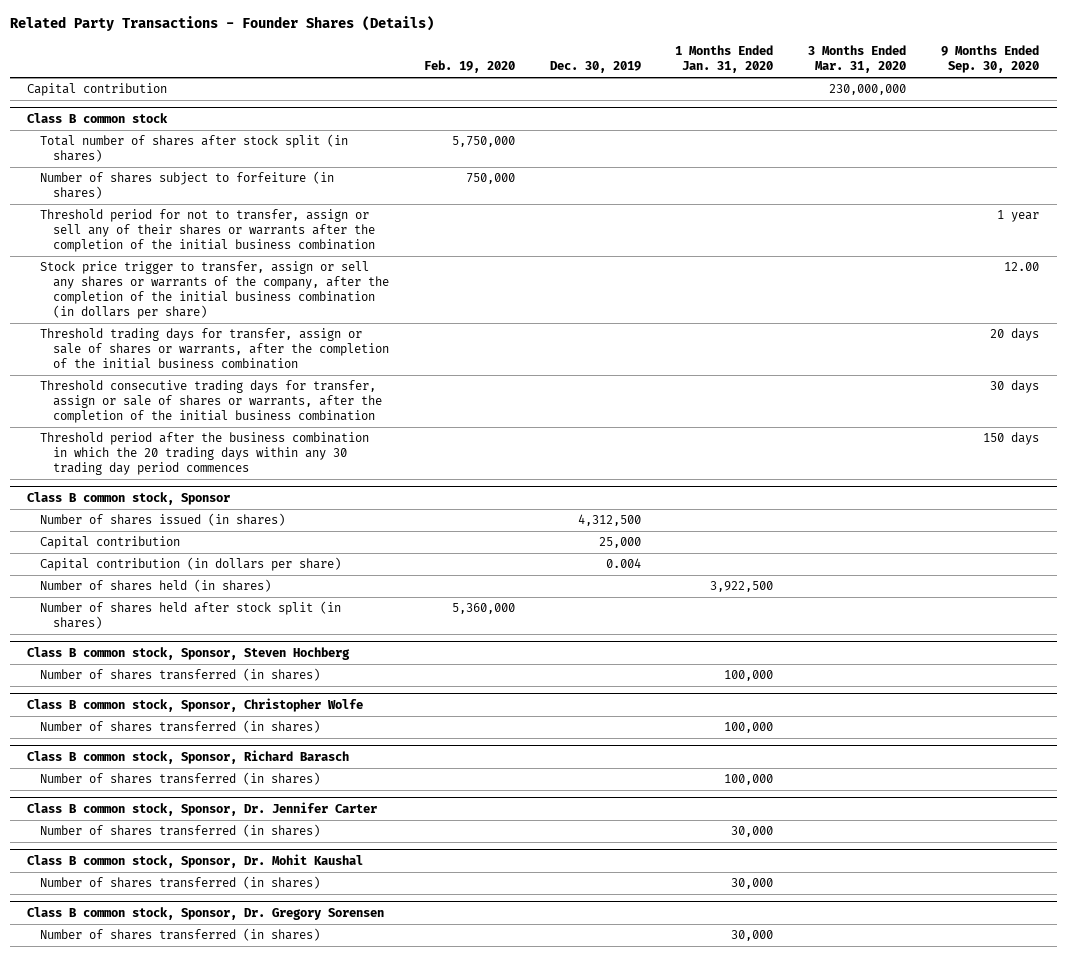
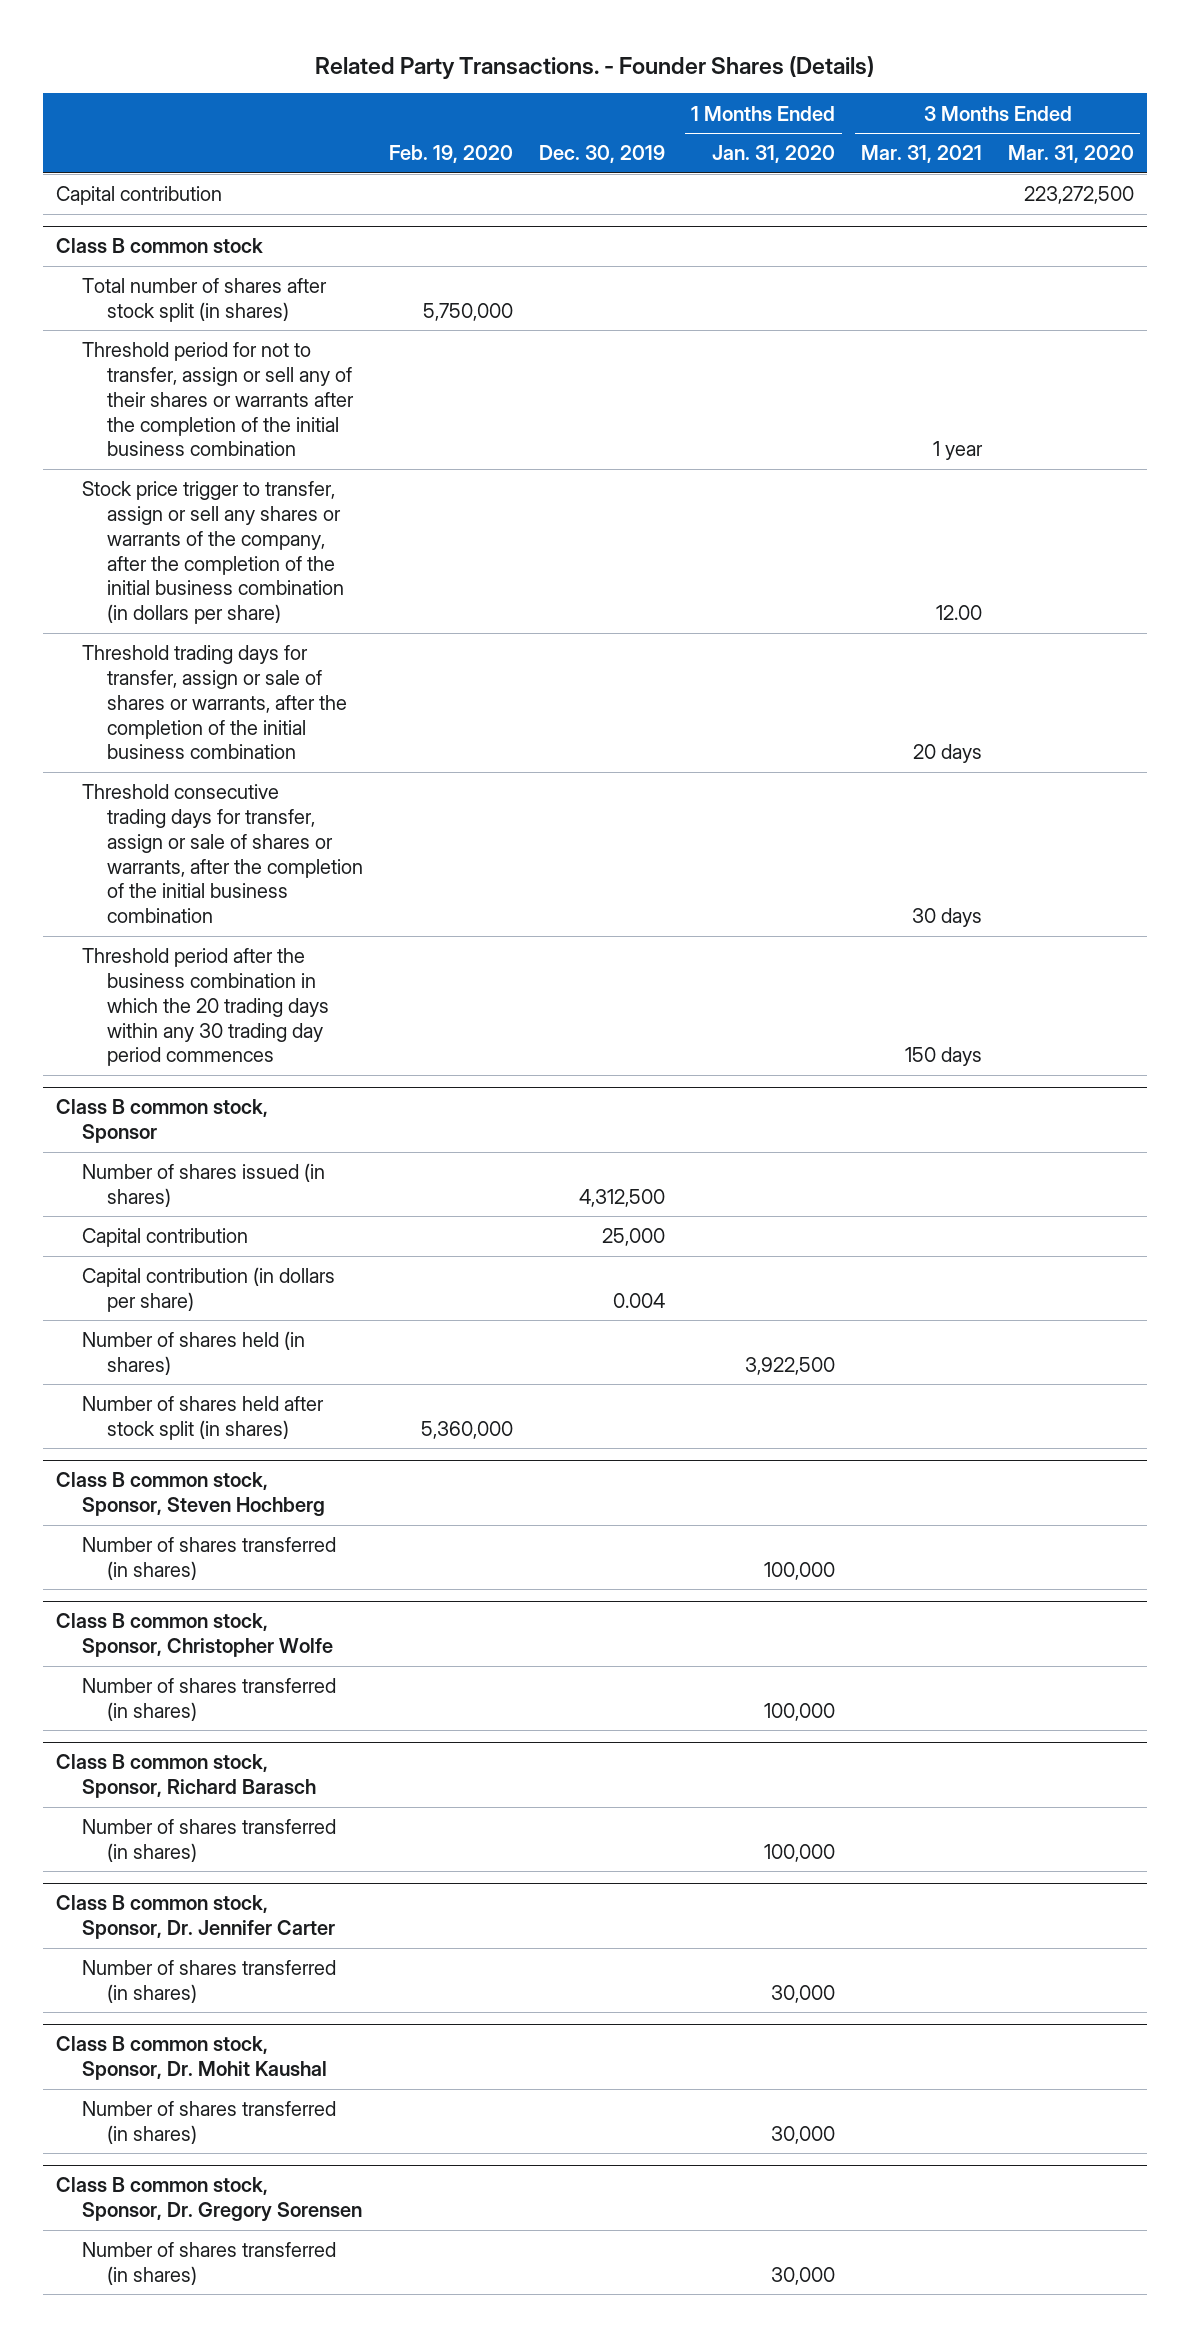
- Related Party Transactions - Founder Shares (Details)
+ Related Party Transactions. - Founder Shares (Details)
- | Feb. 19, 2020 | Dec. 30, 2019 | 1 Months Ended Jan. 31, 2020 | 3 Months Ended Mar. 31, 2020 | 9 Months Ended Sep. 30, 2020
+ | Feb. 19, 2020 | Dec. 30, 2019 | 1 Months Ended Jan. 31, 2020 | 3 Months Ended Mar. 31, 2021 | 3 Months Ended Mar. 31, 2020
- Capital contribution | | | | 230,000,000 |
+ Capital contribution | | | | | 223,272,500
@ Class B common stock
- Number of shares subject to forfeiture (in shares) | 750,000 | | | |

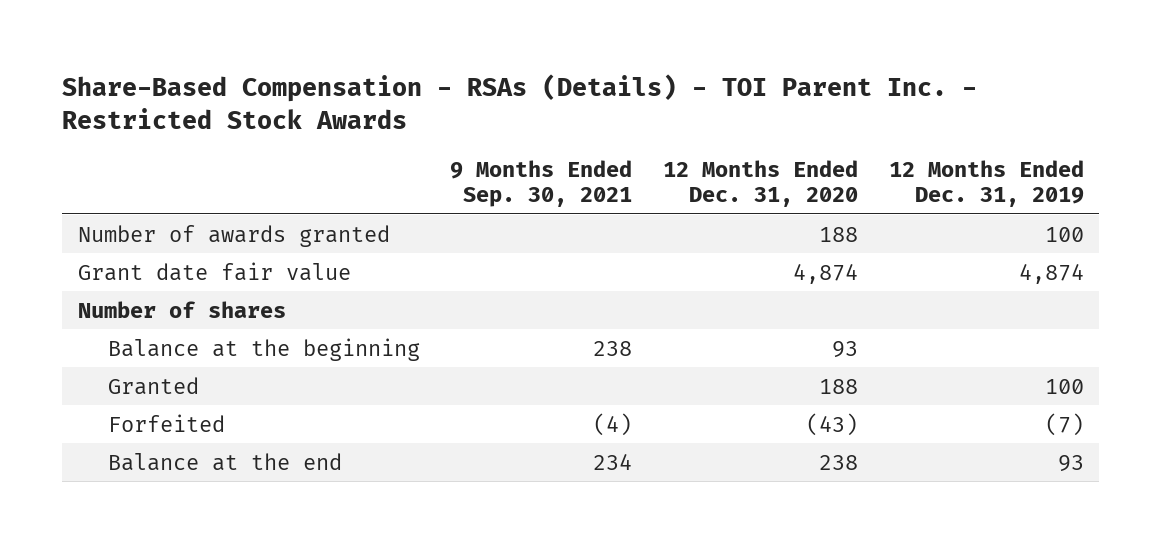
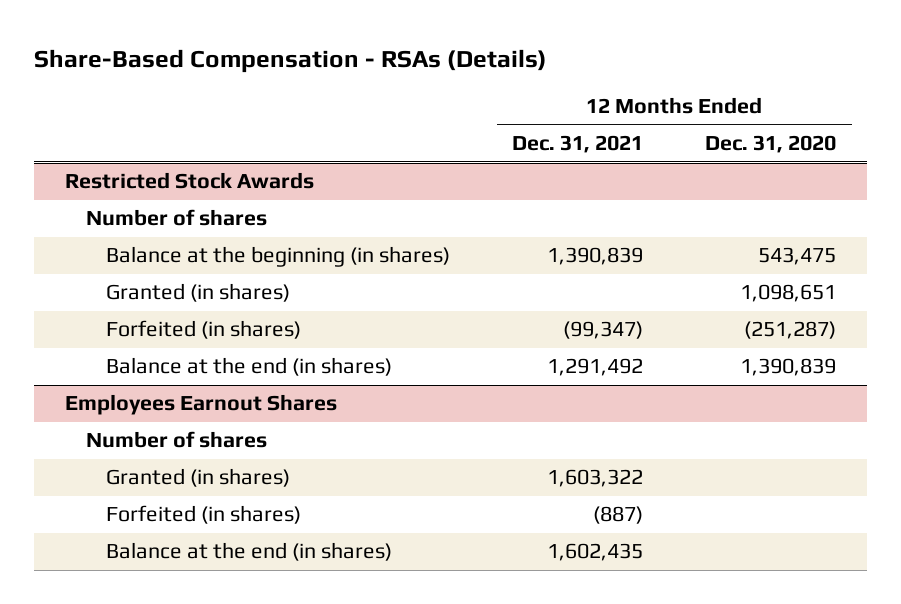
- Share-Based Compensation - RSAs (Details) - TOI Parent Inc. - Restricted Stock Awards
+ Share-Based Compensation - RSAs (Details)
- | 9 Months Ended Sep. 30, 2021 | 12 Months Ended Dec. 31, 2020 | 12 Months Ended Dec. 31, 2019
+ | 12 Months Ended Dec. 31, 2021 | 12 Months Ended Dec. 31, 2020
- Number of awards granted | | 188 | 100
- Grant date fair value | | 4,874 | 4,874
- Number of shares
- Balance at the beginning | 238 | 93 |
- Granted | | 188 | 100
- Forfeited | (4) | (43) | (7)
- Balance at the end | 234 | 238 | 93
+ Restricted Stock Awards
+ Number of shares
+ Balance at the beginning (in shares) | 1,390,839 | 543,475
+ Granted (in shares) | | 1,098,651
+ Forfeited (in shares) | (99,347) | (251,287)
+ Balance at the end (in shares) | 1,291,492 | 1,390,839
+ Employees Earnout Shares
+ Number of shares
+ Granted (in shares) | 1,603,322 |
+ Forfeited (in shares) | (887) |
+ Balance at the end (in shares) | 1,602,435 |

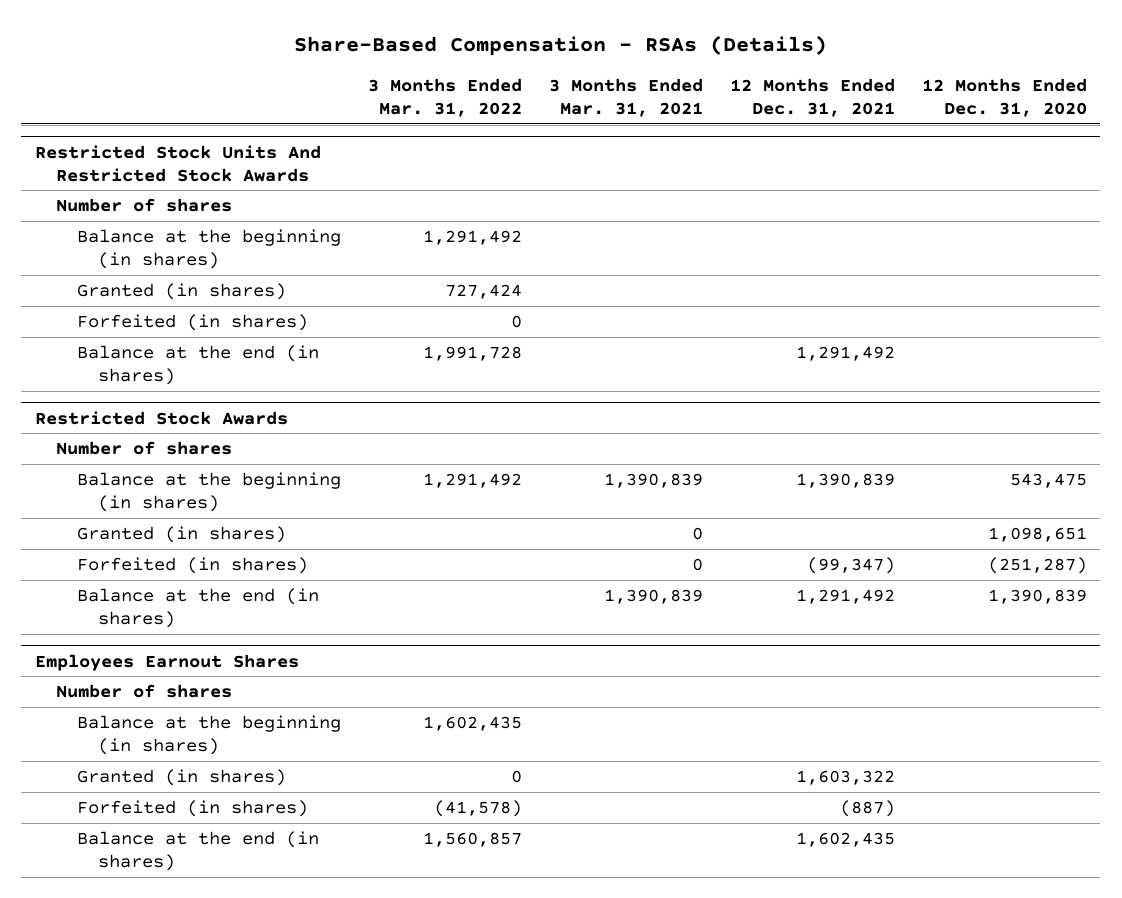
- | 12 Months Ended Dec. 31, 2021 | 12 Months Ended Dec. 31, 2020
+ | 3 Months Ended Mar. 31, 2022 | 3 Months Ended Mar. 31, 2021 | 12 Months Ended Dec. 31, 2021 | 12 Months Ended Dec. 31, 2020
+ Restricted Stock Units And Restricted Stock Awards
+ Number of shares
+ Balance at the beginning (in shares) | 1,291,492 | | |
+ Granted (in shares) | 727,424 | | |
+ Forfeited (in shares) | 0 | | |
+ Balance at the end (in shares) | 1,991,728 | | 1,291,492 |
@ Employees Earnout Shares
+ Balance at the beginning (in shares) | 1,602,435 | | |

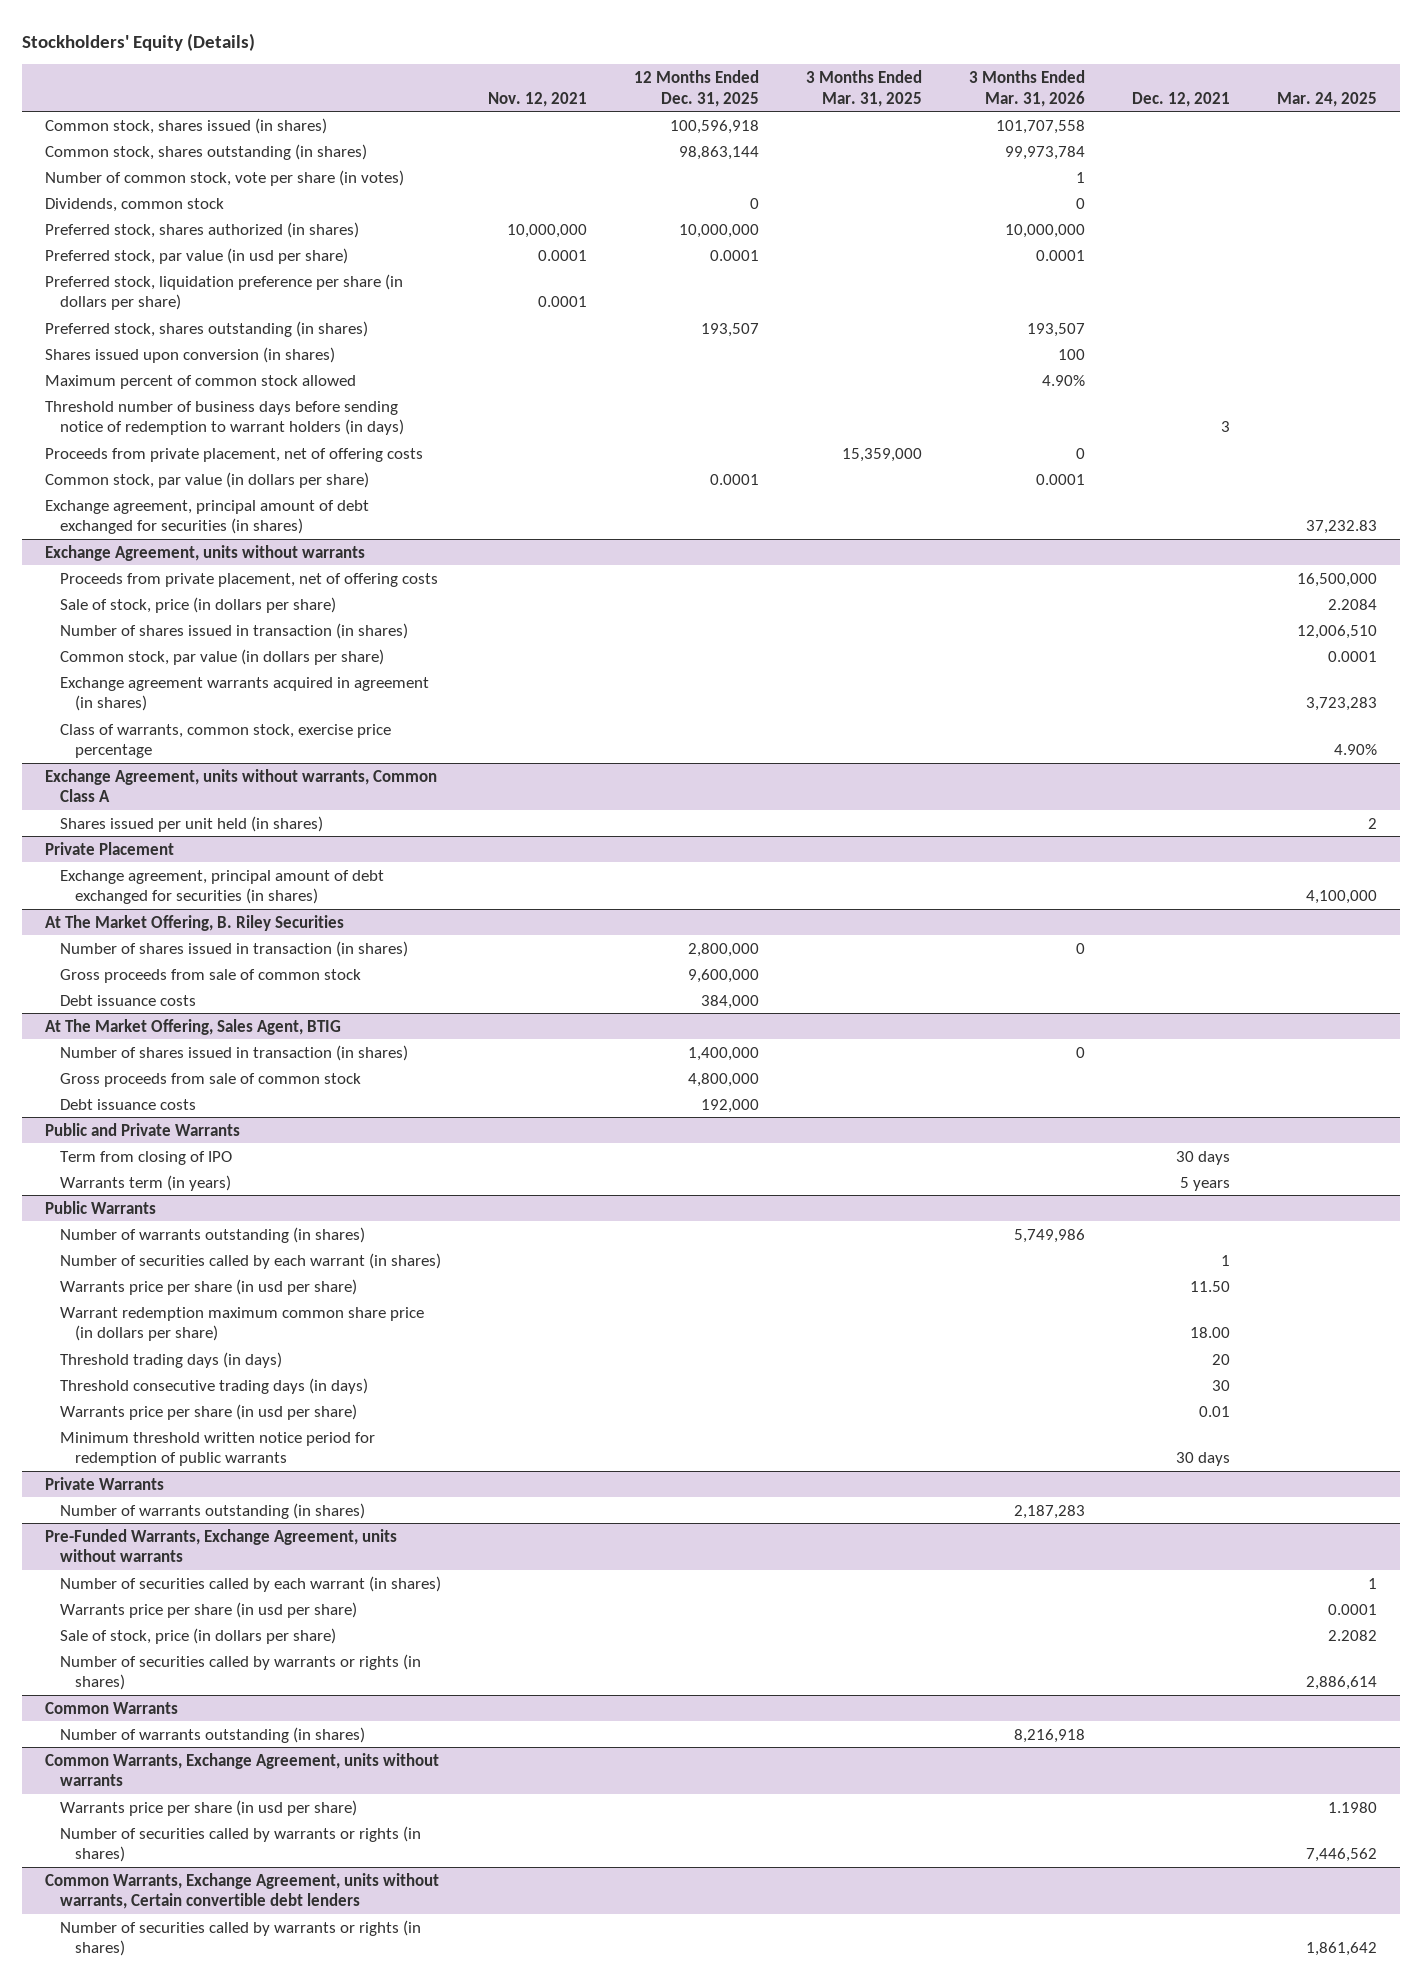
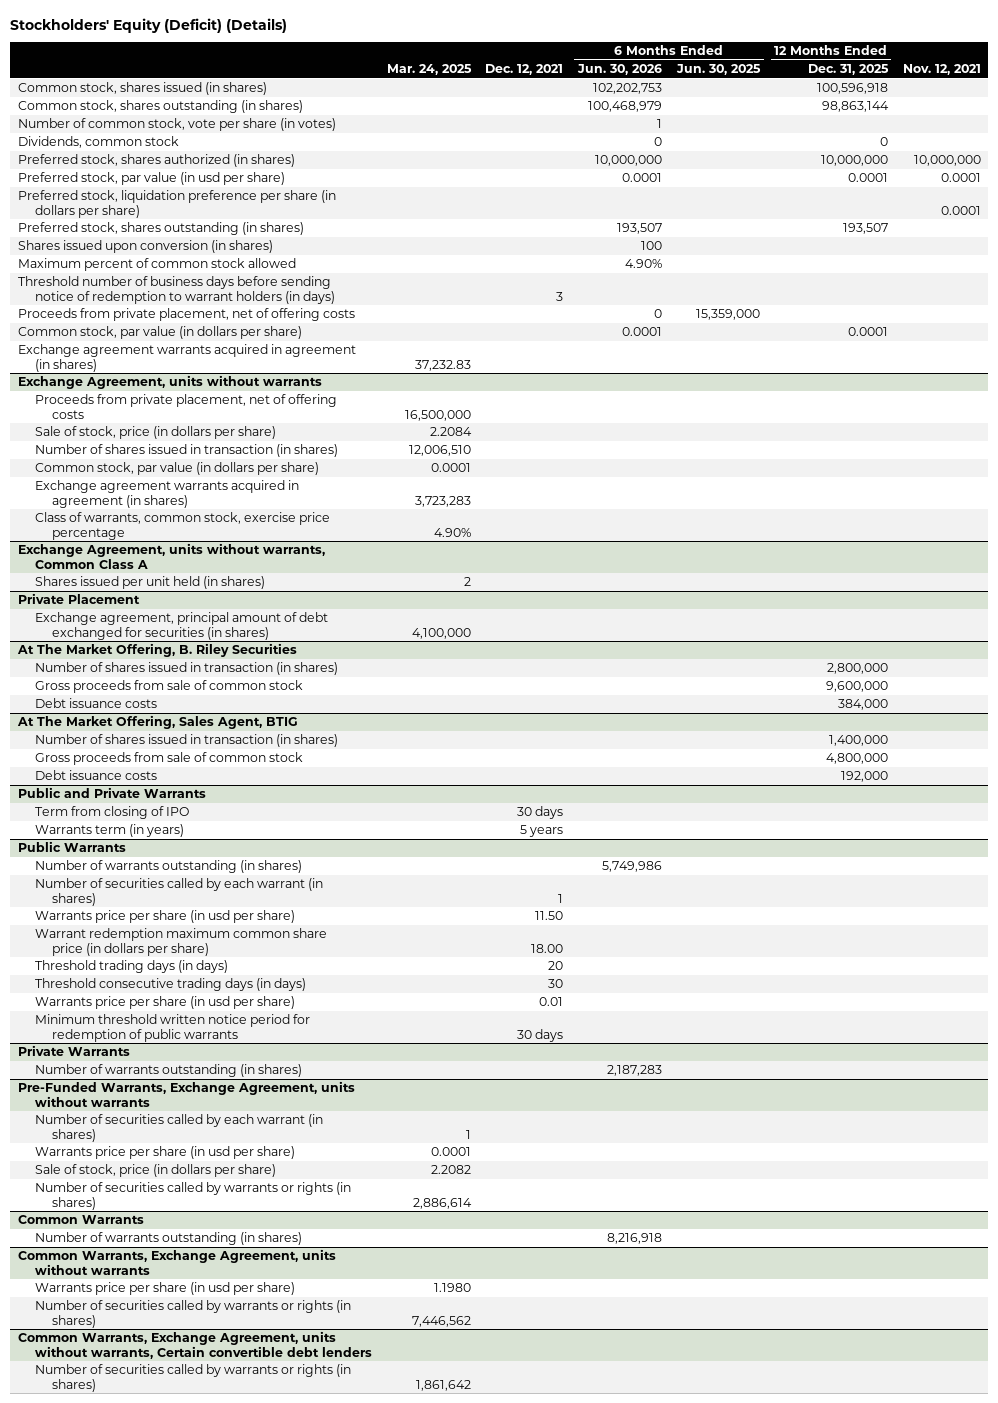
- Stockholders' Equity (Details)
+ Stockholders' Equity (Deficit) (Details)
- | Nov. 12, 2021 | 12 Months Ended Dec. 31, 2025 | 3 Months Ended Mar. 31, 2025 | 3 Months Ended Mar. 31, 2026 | Dec. 12, 2021 | Mar. 24, 2025
+ | Mar. 24, 2025 | Dec. 12, 2021 | 6 Months Ended Jun. 30, 2026 | 6 Months Ended Jun. 30, 2025 | 12 Months Ended Dec. 31, 2025 | Nov. 12, 2021
- Exchange agreement, principal amount of debt exchanged for securities (in shares) | | | | | | 37,232.83
+ Exchange agreement warrants acquired in agreement (in shares) | 37,232.83 | | | | |

